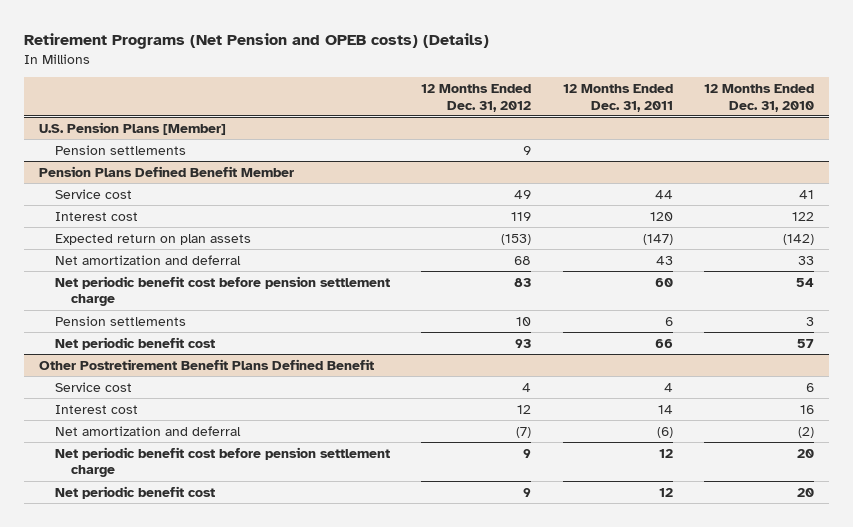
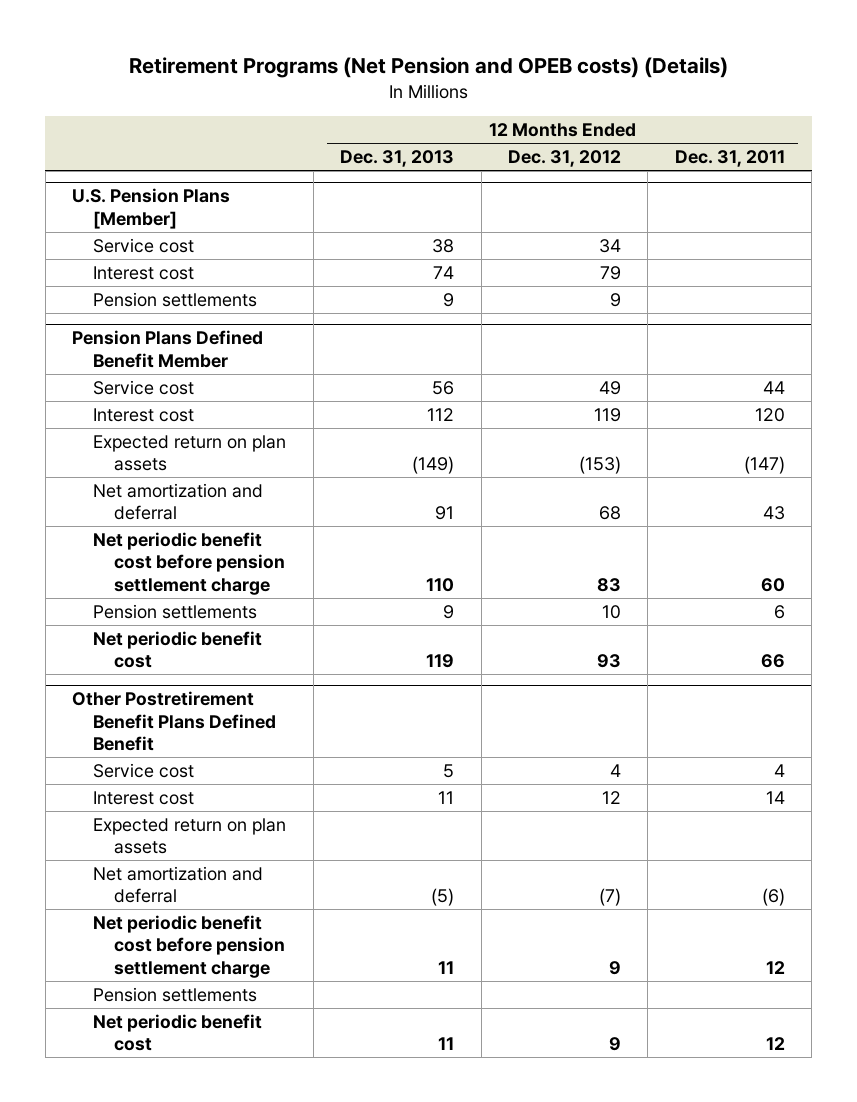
- | 12 Months Ended Dec. 31, 2012 | 12 Months Ended Dec. 31, 2011 | 12 Months Ended Dec. 31, 2010
+ | 12 Months Ended Dec. 31, 2013 | 12 Months Ended Dec. 31, 2012 | 12 Months Ended Dec. 31, 2011
@ U.S. Pension Plans [Member]
+ Service cost | 38 | 34 |
+ Interest cost | 74 | 79 |
@ Other Postretirement Benefit Plans Defined Benefit
+ Expected return on plan assets
+ Pension settlements

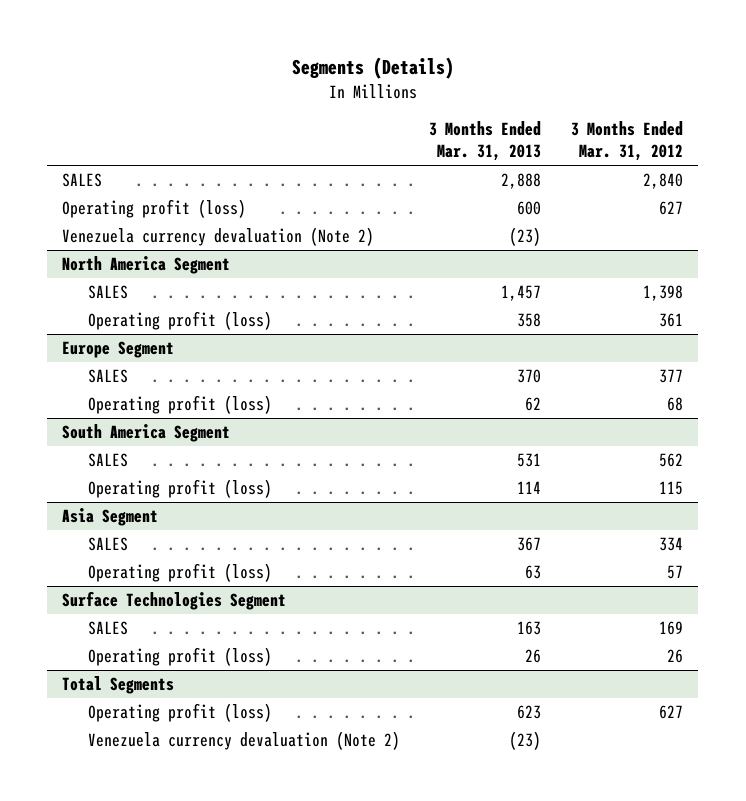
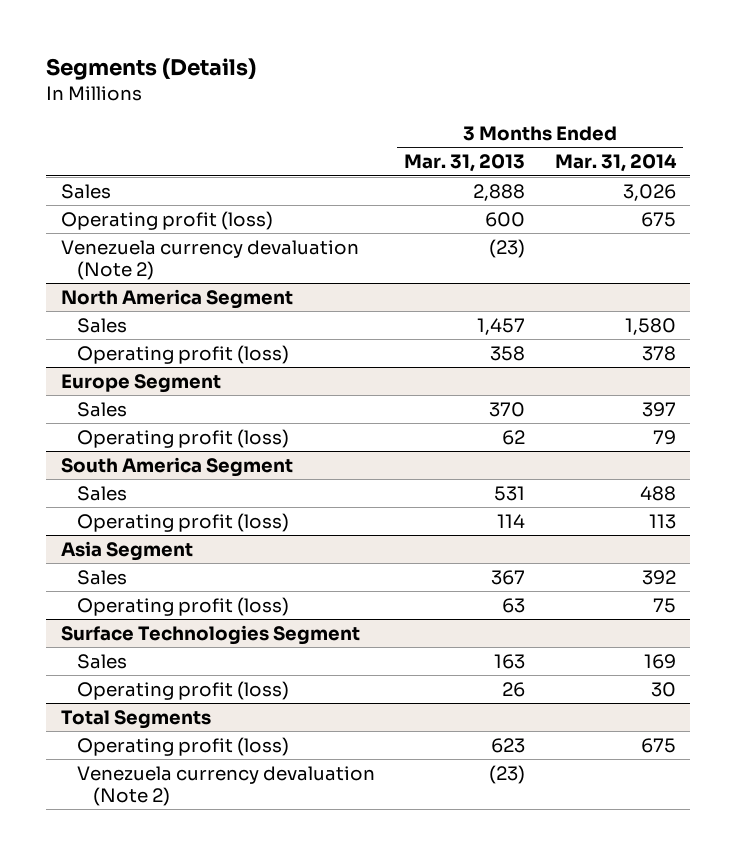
- | 3 Months Ended Mar. 31, 2013 | 3 Months Ended Mar. 31, 2012
+ | 3 Months Ended Mar. 31, 2013 | 3 Months Ended Mar. 31, 2014
- SALES | 2,888 | 2,840
+ Sales | 2,888 | 3,026
@ North America Segment
- SALES | 1,457 | 1,398
+ Sales | 1,457 | 1,580
@ Europe Segment
- SALES | 370 | 377
+ Sales | 370 | 397
@ South America Segment
- SALES | 531 | 562
+ Sales | 531 | 488
@ Asia Segment
- SALES | 367 | 334
+ Sales | 367 | 392
@ Surface Technologies Segment
- SALES | 163 | 169
+ Sales | 163 | 169

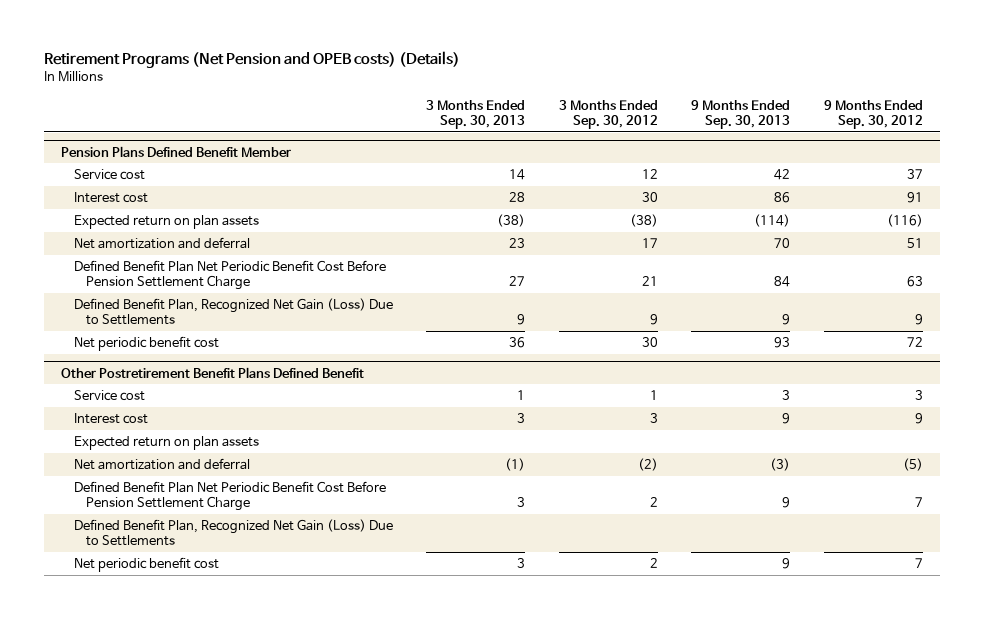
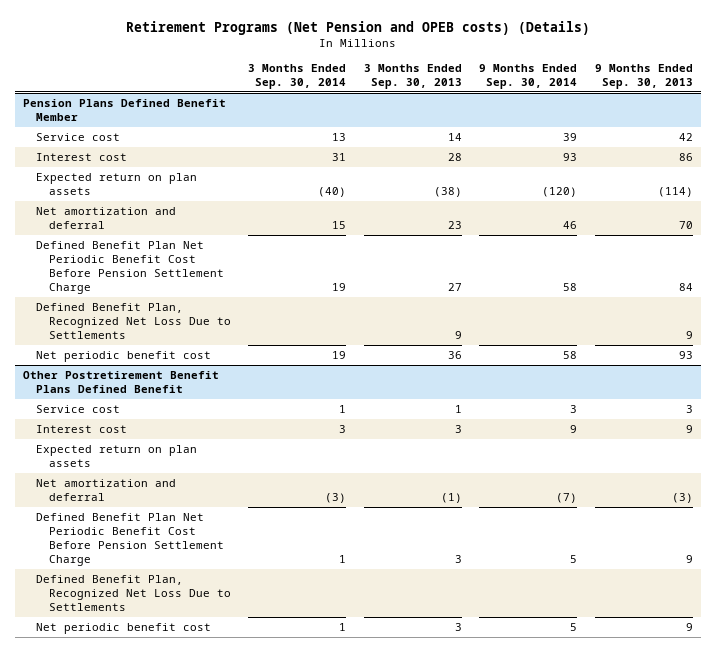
- | 3 Months Ended Sep. 30, 2013 | 3 Months Ended Sep. 30, 2012 | 9 Months Ended Sep. 30, 2013 | 9 Months Ended Sep. 30, 2012
+ | 3 Months Ended Sep. 30, 2014 | 3 Months Ended Sep. 30, 2013 | 9 Months Ended Sep. 30, 2014 | 9 Months Ended Sep. 30, 2013
@ Pension Plans Defined Benefit Member
- Defined Benefit Plan, Recognized Net Gain (Loss) Due to Settlements | 9 | 9 | 9 | 9
+ Defined Benefit Plan, Recognized Net Loss Due to Settlements | | 9 | | 9
@ Other Postretirement Benefit Plans Defined Benefit
- Defined Benefit Plan, Recognized Net Gain (Loss) Due to Settlements
+ Defined Benefit Plan, Recognized Net Loss Due to Settlements

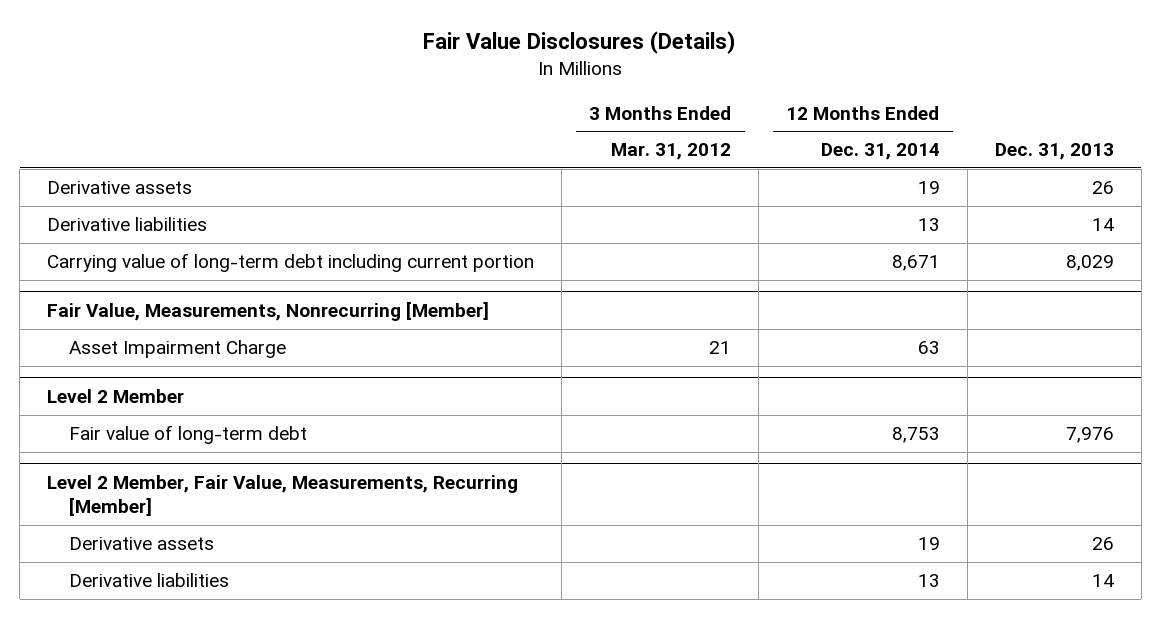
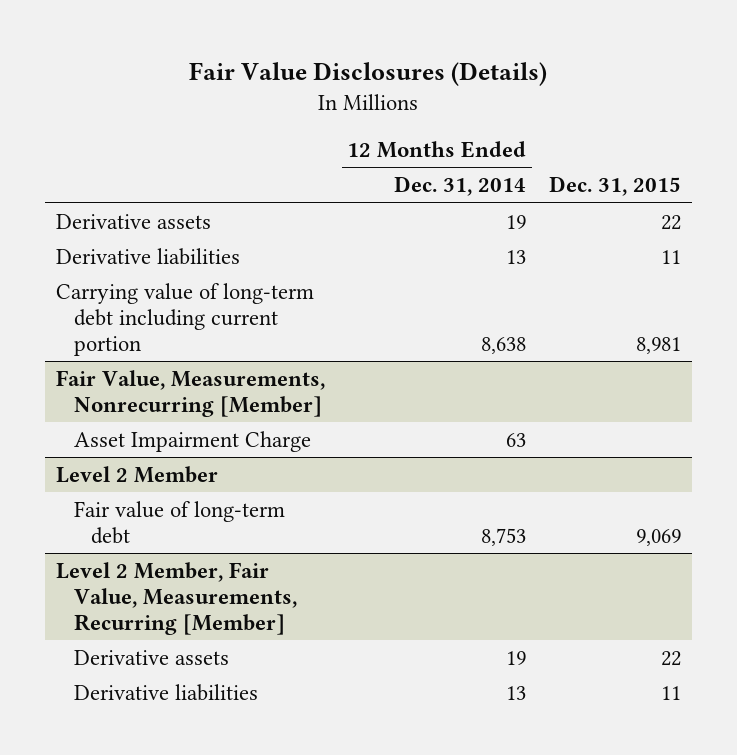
- | 3 Months Ended Mar. 31, 2012 | 12 Months Ended Dec. 31, 2014 | Dec. 31, 2013
+ | 12 Months Ended Dec. 31, 2014 | Dec. 31, 2015
- Carrying value of long-term debt including current portion | | 8,671 | 8,029
+ Carrying value of long-term debt including current portion | 8,638 | 8,981

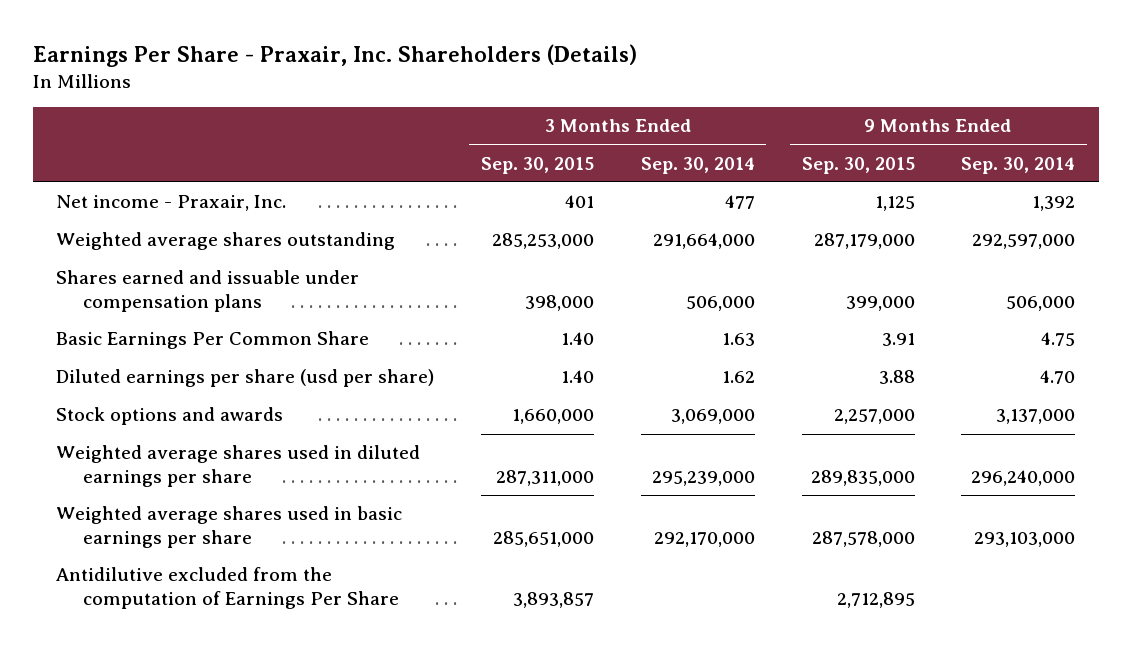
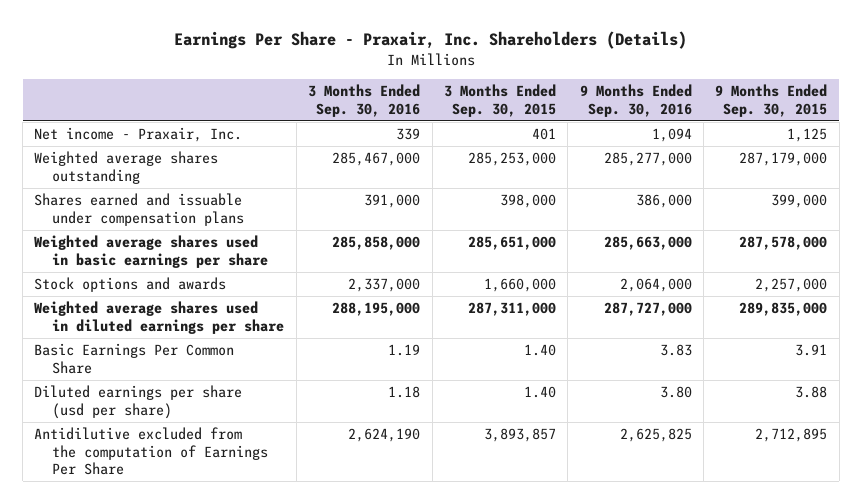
- | 3 Months Ended Sep. 30, 2015 | 3 Months Ended Sep. 30, 2014 | 9 Months Ended Sep. 30, 2015 | 9 Months Ended Sep. 30, 2014
+ | 3 Months Ended Sep. 30, 2016 | 3 Months Ended Sep. 30, 2015 | 9 Months Ended Sep. 30, 2016 | 9 Months Ended Sep. 30, 2015
moved up: Weighted average shares used in basic earnings per share | 285,858,000 | 285,651,000 | 285,663,000 | 287,578,000
moved down: Basic Earnings Per Common Share | 1.19 | 1.40 | 3.83 | 3.91
moved down: Diluted earnings per share (usd per share) | 1.18 | 1.40 | 3.80 | 3.88

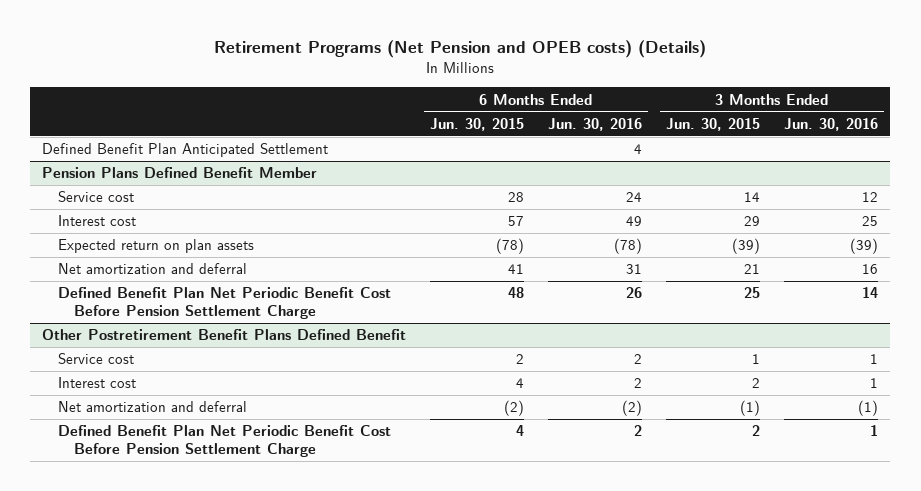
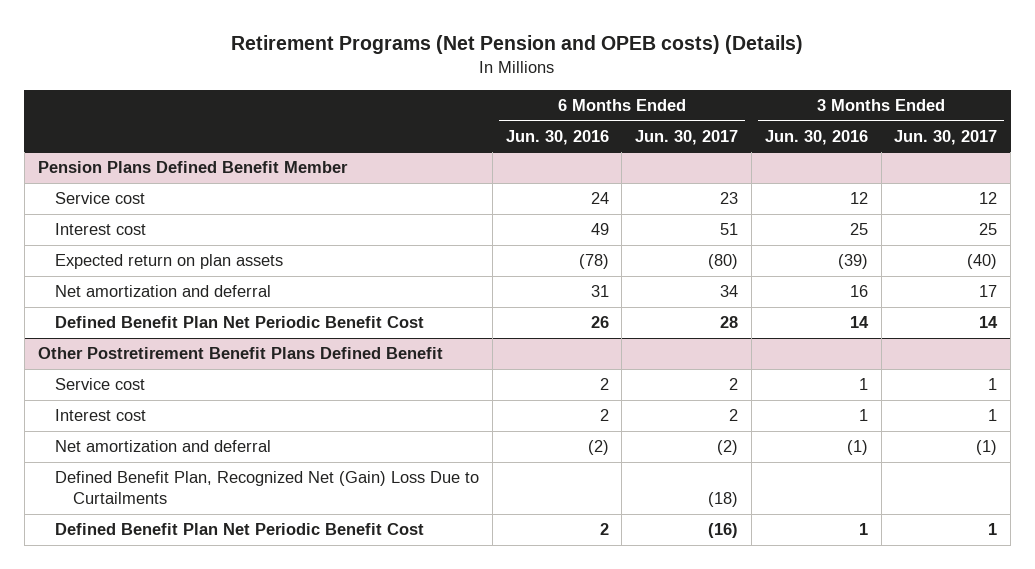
- | 6 Months Ended Jun. 30, 2015 | 6 Months Ended Jun. 30, 2016 | 3 Months Ended Jun. 30, 2015 | 3 Months Ended Jun. 30, 2016
+ | 6 Months Ended Jun. 30, 2016 | 6 Months Ended Jun. 30, 2017 | 3 Months Ended Jun. 30, 2016 | 3 Months Ended Jun. 30, 2017
- Defined Benefit Plan Anticipated Settlement | | 4 | |
@ Pension Plans Defined Benefit Member
- Defined Benefit Plan Net Periodic Benefit Cost Before Pension Settlement Charge | 48 | 26 | 25 | 14
+ Defined Benefit Plan Net Periodic Benefit Cost | 26 | 28 | 14 | 14
@ Other Postretirement Benefit Plans Defined Benefit
- Defined Benefit Plan Net Periodic Benefit Cost Before Pension Settlement Charge | 4 | 2 | 2 | 1
+ Defined Benefit Plan, Recognized Net (Gain) Loss Due to Curtailments | | (18) | |
+ Defined Benefit Plan Net Periodic Benefit Cost | 2 | (16) | 1 | 1

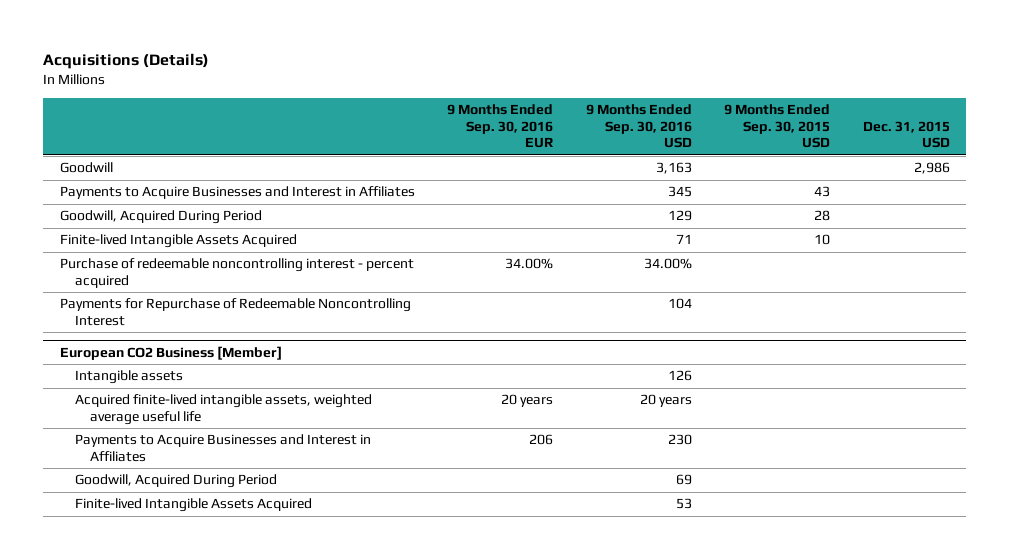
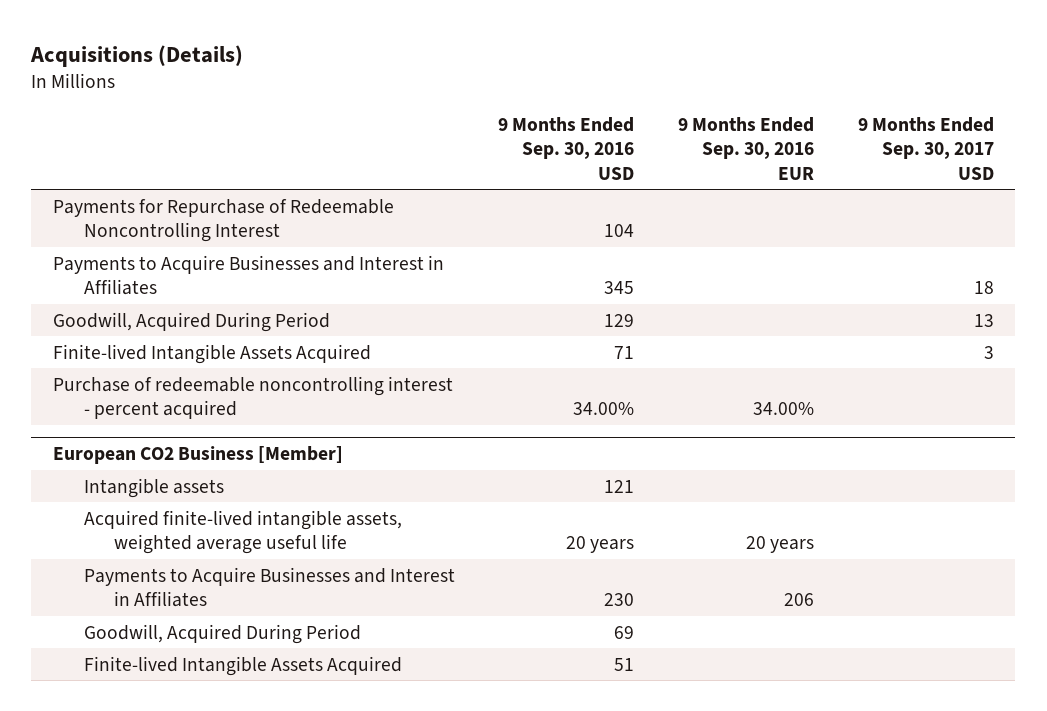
- | 9 Months Ended Sep. 30, 2016 EUR | 9 Months Ended Sep. 30, 2016 USD | 9 Months Ended Sep. 30, 2015 USD | Dec. 31, 2015 USD
+ | 9 Months Ended Sep. 30, 2016 USD | 9 Months Ended Sep. 30, 2016 EUR | 9 Months Ended Sep. 30, 2017 USD
- Goodwill | | 3,163 | | 2,986
moved up: Payments for Repurchase of Redeemable Noncontrolling Interest | 104 | |
@ European CO2 Business [Member]
- Intangible assets | | 126 | |
+ Intangible assets | 121 | |
- Finite-lived Intangible Assets Acquired | | 53 | |
+ Finite-lived Intangible Assets Acquired | 51 | |

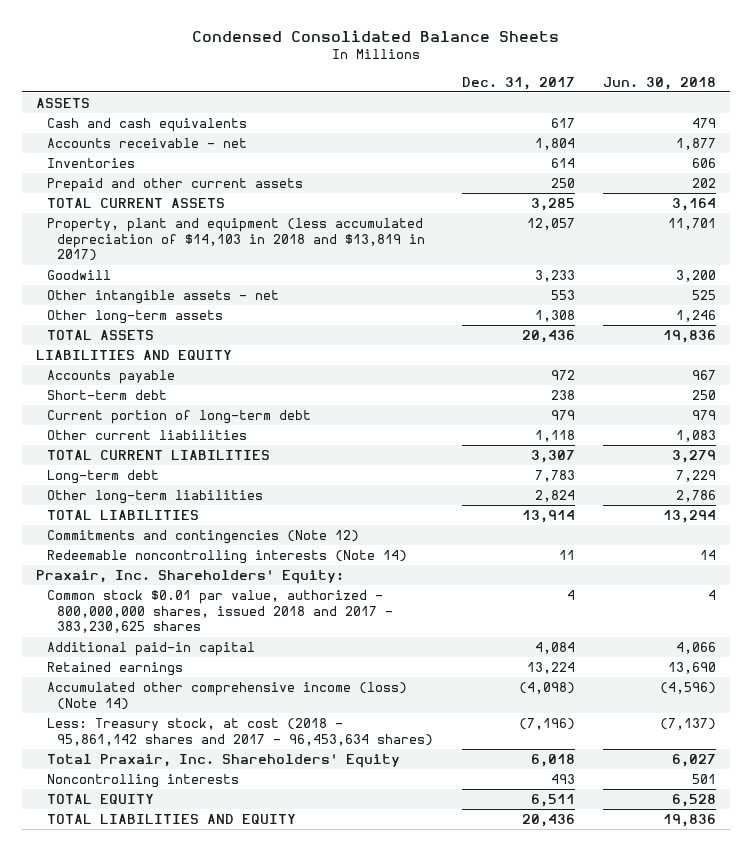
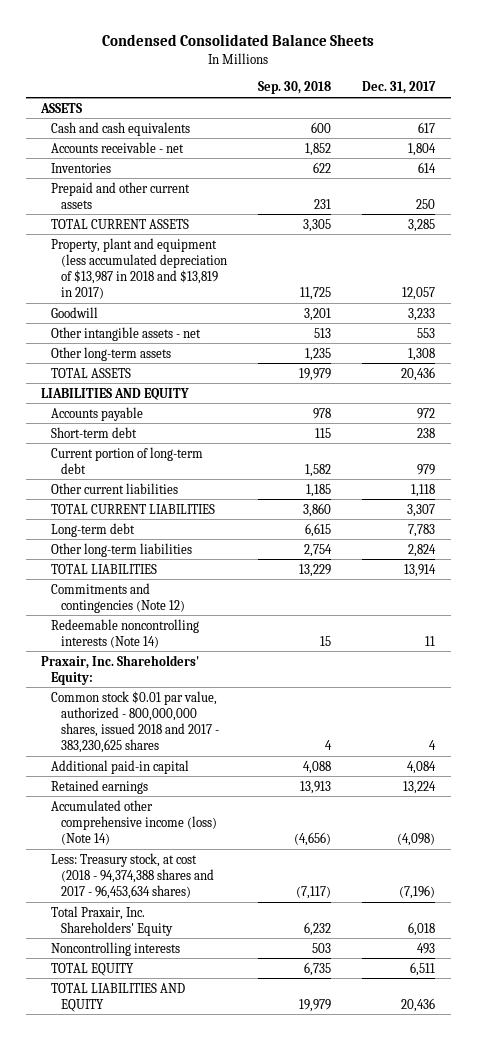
- | Dec. 31, 2017 | Jun. 30, 2018
+ | Sep. 30, 2018 | Dec. 31, 2017
- Property, plant and equipment (less accumulated depreciation of $14,103 in 2018 and $13,819 in 2017) | 12,057 | 11,701
+ Property, plant and equipment (less accumulated depreciation of $13,987 in 2018 and $13,819 in 2017) | 11,725 | 12,057
- Less: Treasury stock, at cost (2018 - 95,861,142 shares and 2017 - 96,453,634 shares) | (7,196) | (7,137)
+ Less: Treasury stock, at cost (2018 - 94,374,388 shares and 2017 - 96,453,634 shares) | (7,117) | (7,196)

